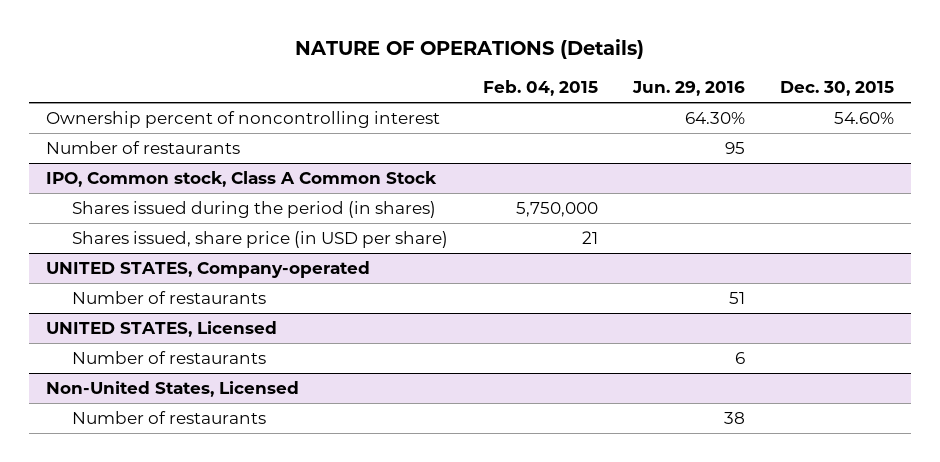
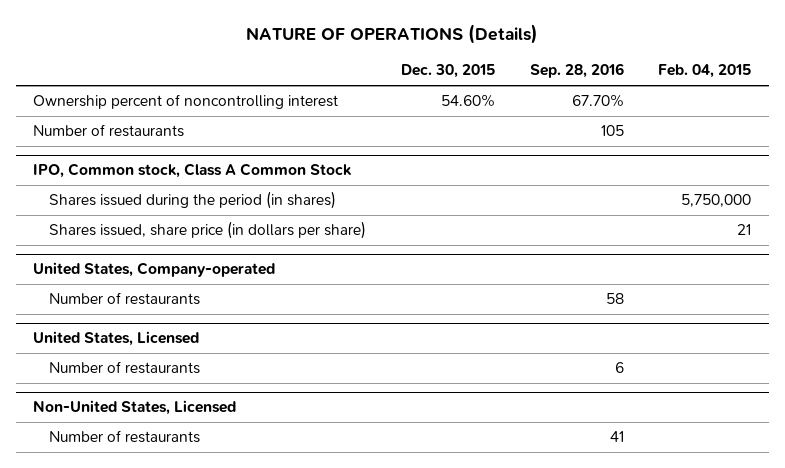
- | Feb. 04, 2015 | Jun. 29, 2016 | Dec. 30, 2015
+ | Dec. 30, 2015 | Sep. 28, 2016 | Feb. 04, 2015
@ IPO, Common stock, Class A Common Stock
- Shares issued, share price (in USD per share) | 21 | |
- UNITED STATES, Company-operated
@ IPO, Common stock, Class A Common Stock
+ Shares issued, share price (in dollars per share) | | | 21
+ United States, Company-operated
- UNITED STATES, Licensed
+ United States, Licensed

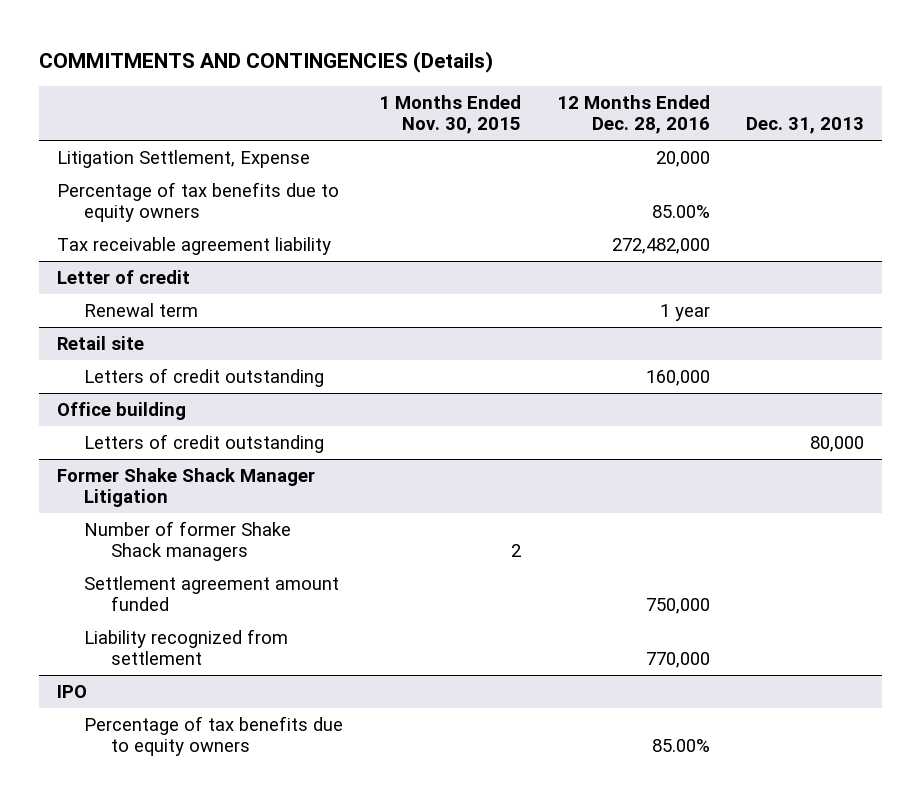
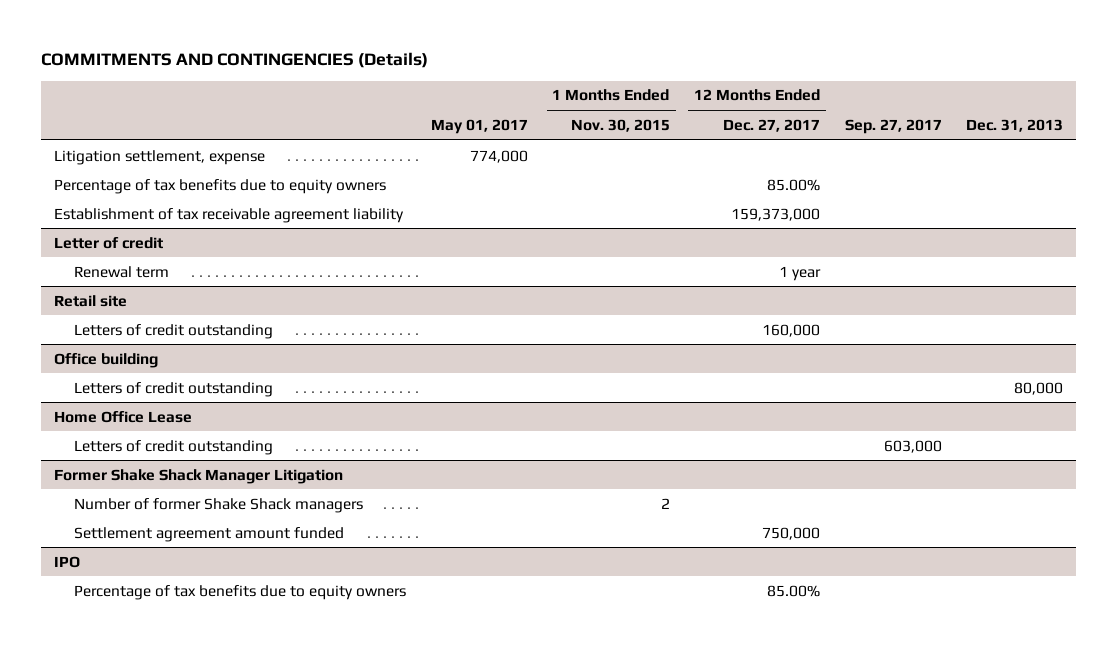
- | 1 Months Ended Nov. 30, 2015 | 12 Months Ended Dec. 28, 2016 | Dec. 31, 2013
+ | May 01, 2017 | 1 Months Ended Nov. 30, 2015 | 12 Months Ended Dec. 27, 2017 | Sep. 27, 2017 | Dec. 31, 2013
- Litigation Settlement, Expense | | 20,000 |
+ Litigation settlement, expense | 774,000 | | | |
- Tax receivable agreement liability | | 272,482,000 |
+ Establishment of tax receivable agreement liability | | | 159,373,000 | |
+ Home Office Lease
+ Letters of credit outstanding | | | | 603,000 |
@ Former Shake Shack Manager Litigation
- Liability recognized from settlement | | 770,000 |

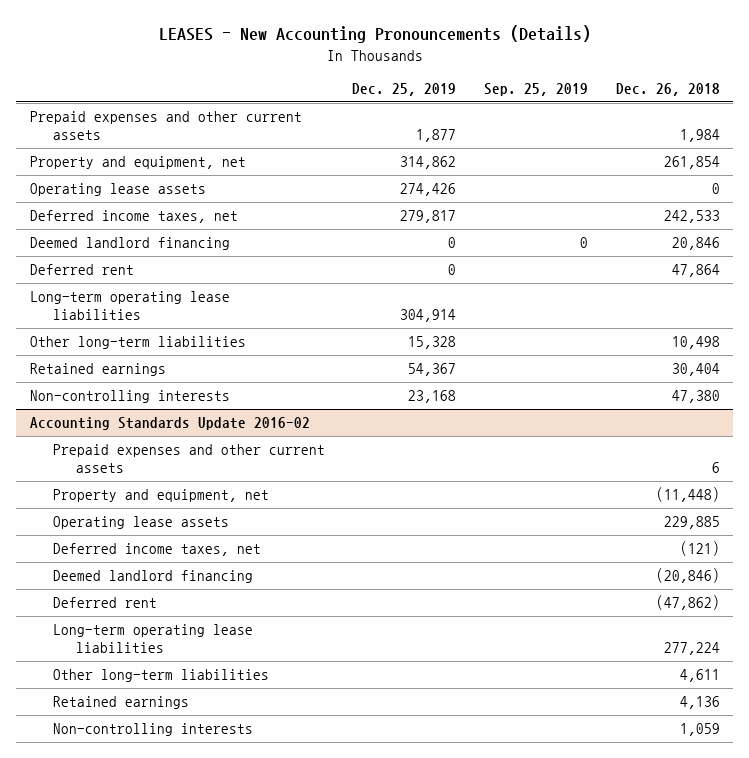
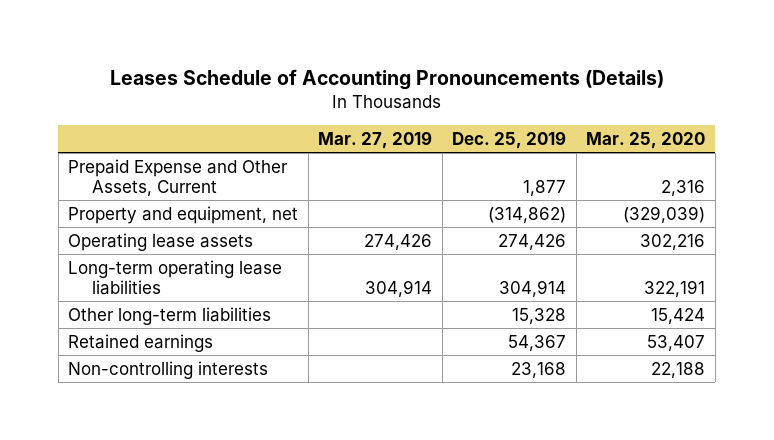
- LEASES - New Accounting Pronouncements (Details)
+ Leases Schedule of Accounting Pronouncements (Details)
- | Dec. 25, 2019 | Sep. 25, 2019 | Dec. 26, 2018
+ | Mar. 27, 2019 | Dec. 25, 2019 | Mar. 25, 2020
- Prepaid expenses and other current assets | 1,877 | | 1,984
- Property and equipment, net | 314,862 | | 261,854
+ Prepaid Expense and Other Assets, Current | | 1,877 | 2,316
+ Property and equipment, net | | (314,862) | (329,039)
- Deferred income taxes, net | 279,817 | | 242,533
- Deemed landlord financing | 0 | 0 | 20,846
- Deferred rent | 0 | | 47,864
- Accounting Standards Update 2016-02
- Prepaid expenses and other current assets | | | 6
- Property and equipment, net | | | (11,448)
- Operating lease assets | | | 229,885
- Deferred income taxes, net | | | (121)
- Deemed landlord financing | | | (20,846)
- Deferred rent | | | (47,862)
- Long-term operating lease liabilities | | | 277,224
- Other long-term liabilities | | | 4,611
- Retained earnings | | | 4,136
- Non-controlling interests | | | 1,059

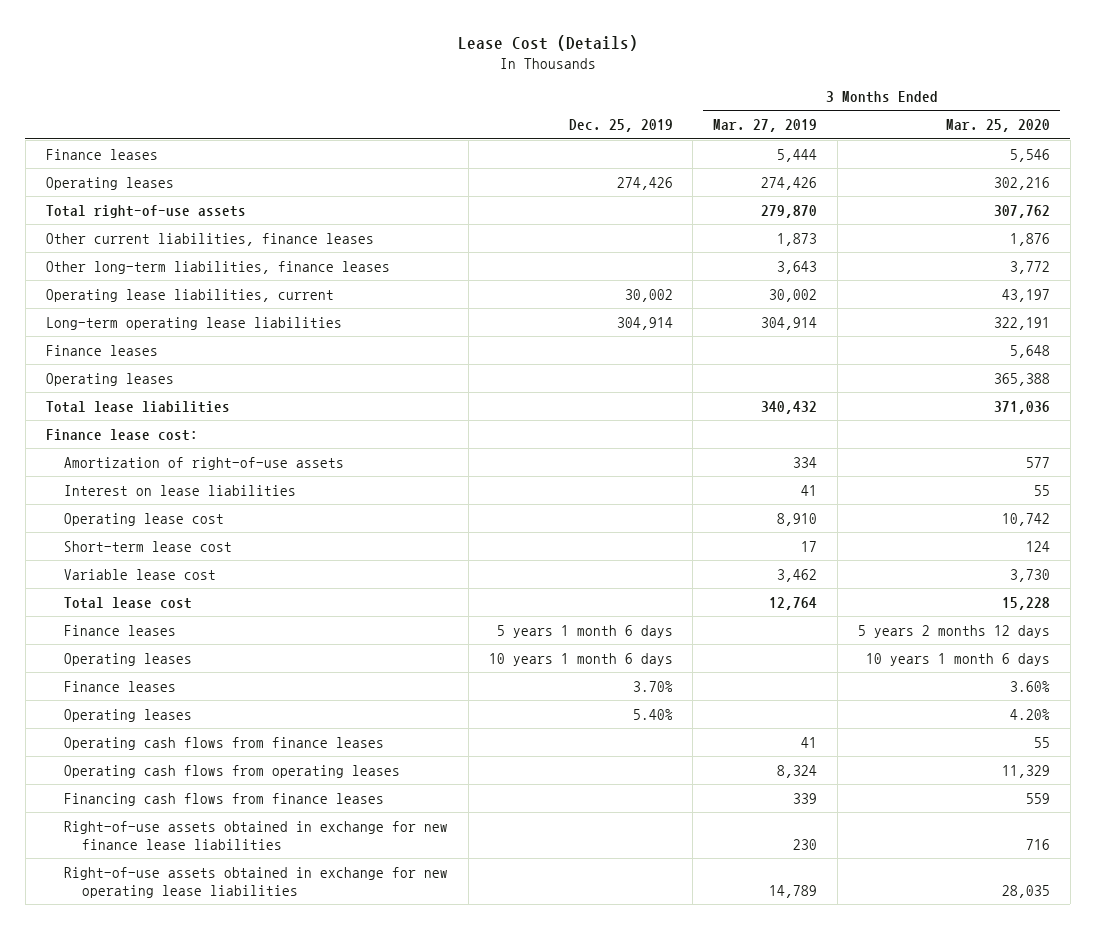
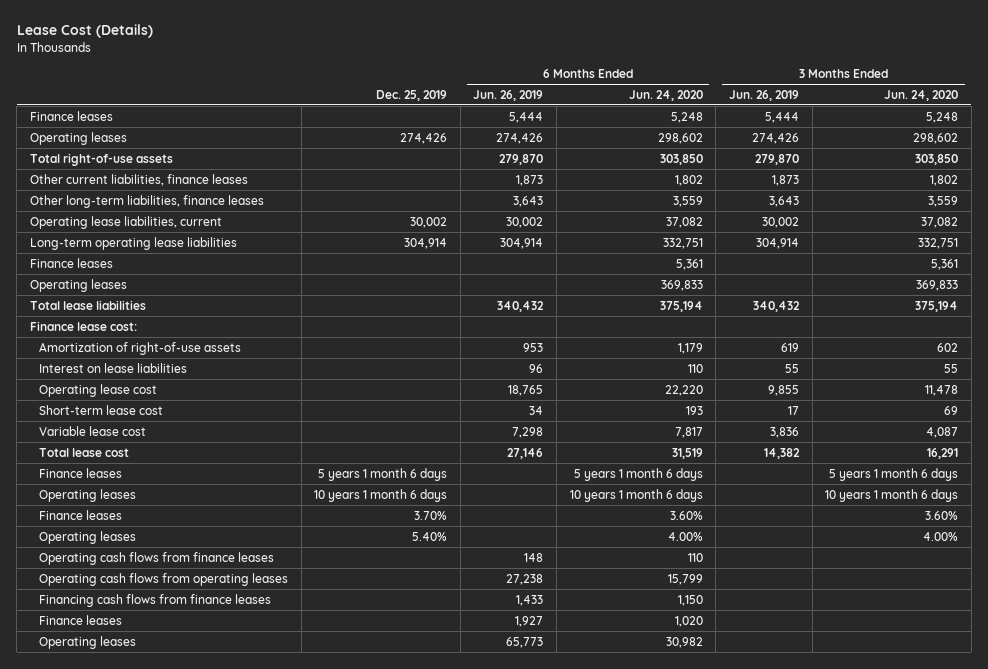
- | Dec. 25, 2019 | 3 Months Ended Mar. 27, 2019 | 3 Months Ended Mar. 25, 2020
+ | Dec. 25, 2019 | 6 Months Ended Jun. 26, 2019 | 6 Months Ended Jun. 24, 2020 | 3 Months Ended Jun. 26, 2019 | 3 Months Ended Jun. 24, 2020
- Right-of-use assets obtained in exchange for new finance lease liabilities | | 230 | 716
- Right-of-use assets obtained in exchange for new operating lease liabilities | | 14,789 | 28,035
+ Finance leases | | 1,927 | 1,020 | |
+ Operating leases | | 65,773 | 30,982 | |

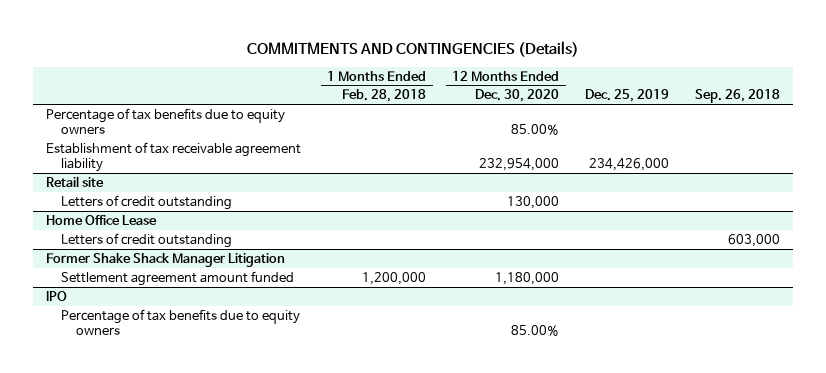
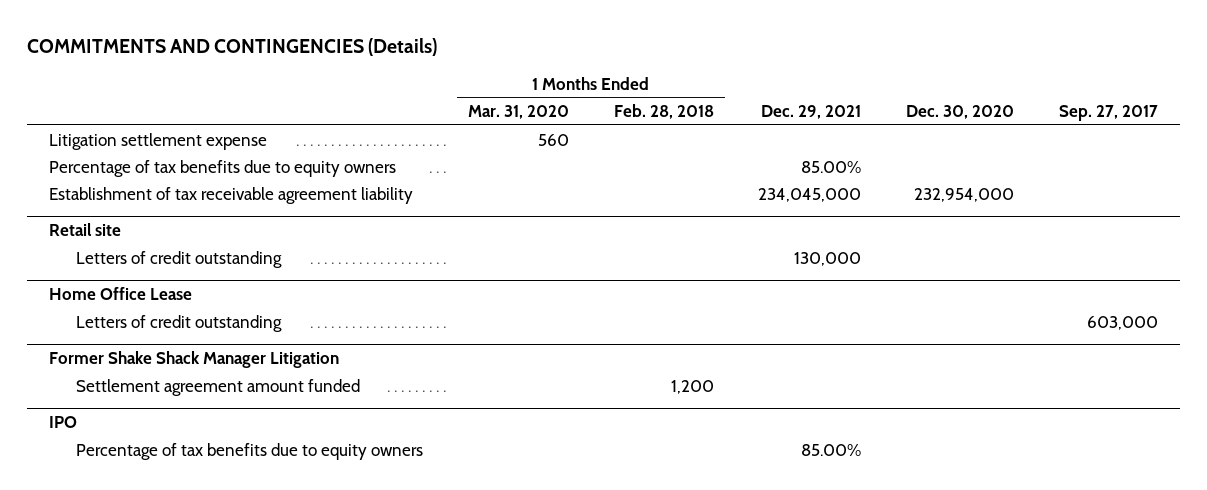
- | 1 Months Ended Feb. 28, 2018 | 12 Months Ended Dec. 30, 2020 | Dec. 25, 2019 | Sep. 26, 2018
+ | 1 Months Ended Mar. 31, 2020 | 1 Months Ended Feb. 28, 2018 | Dec. 29, 2021 | Dec. 30, 2020 | Sep. 27, 2017
+ Litigation settlement expense | 560 | | | |
@ Former Shake Shack Manager Litigation
- Settlement agreement amount funded | 1,200,000 | 1,180,000 | |
+ Settlement agreement amount funded | | 1,200 | | |

